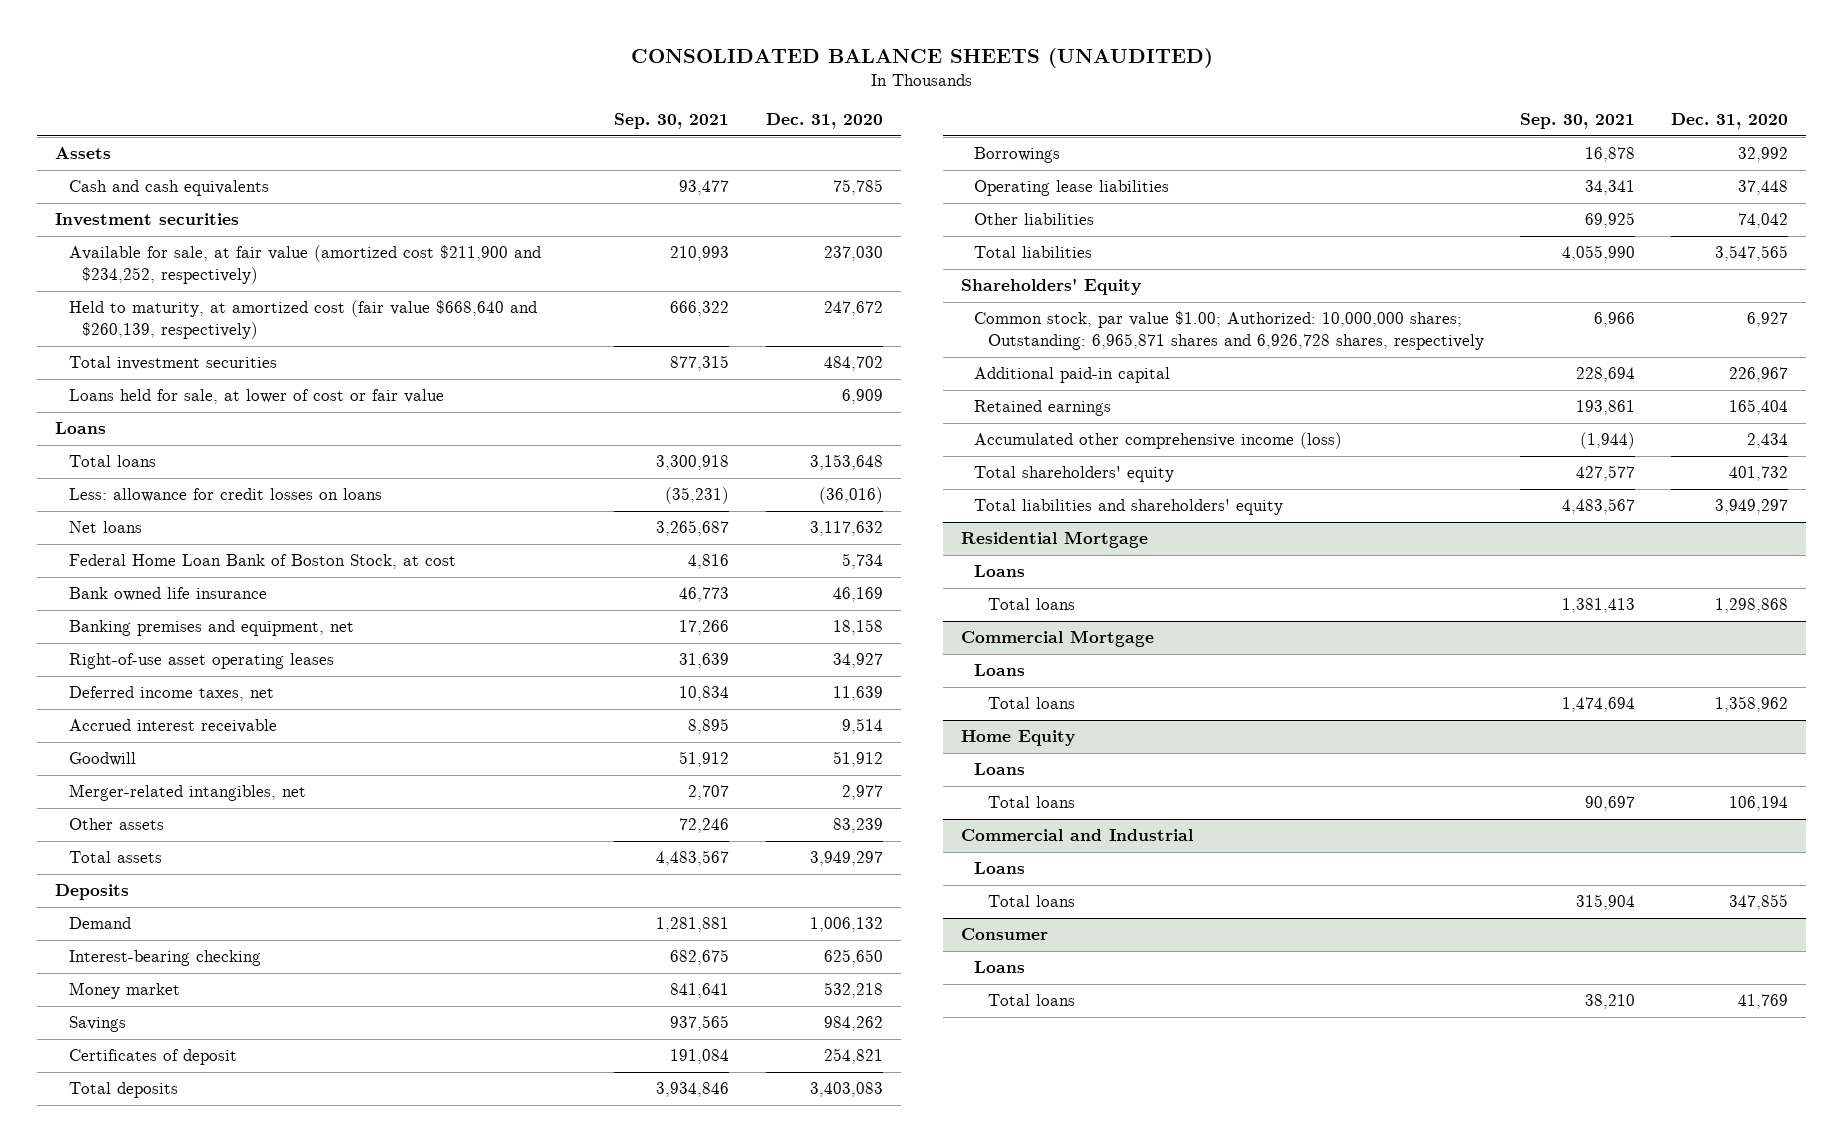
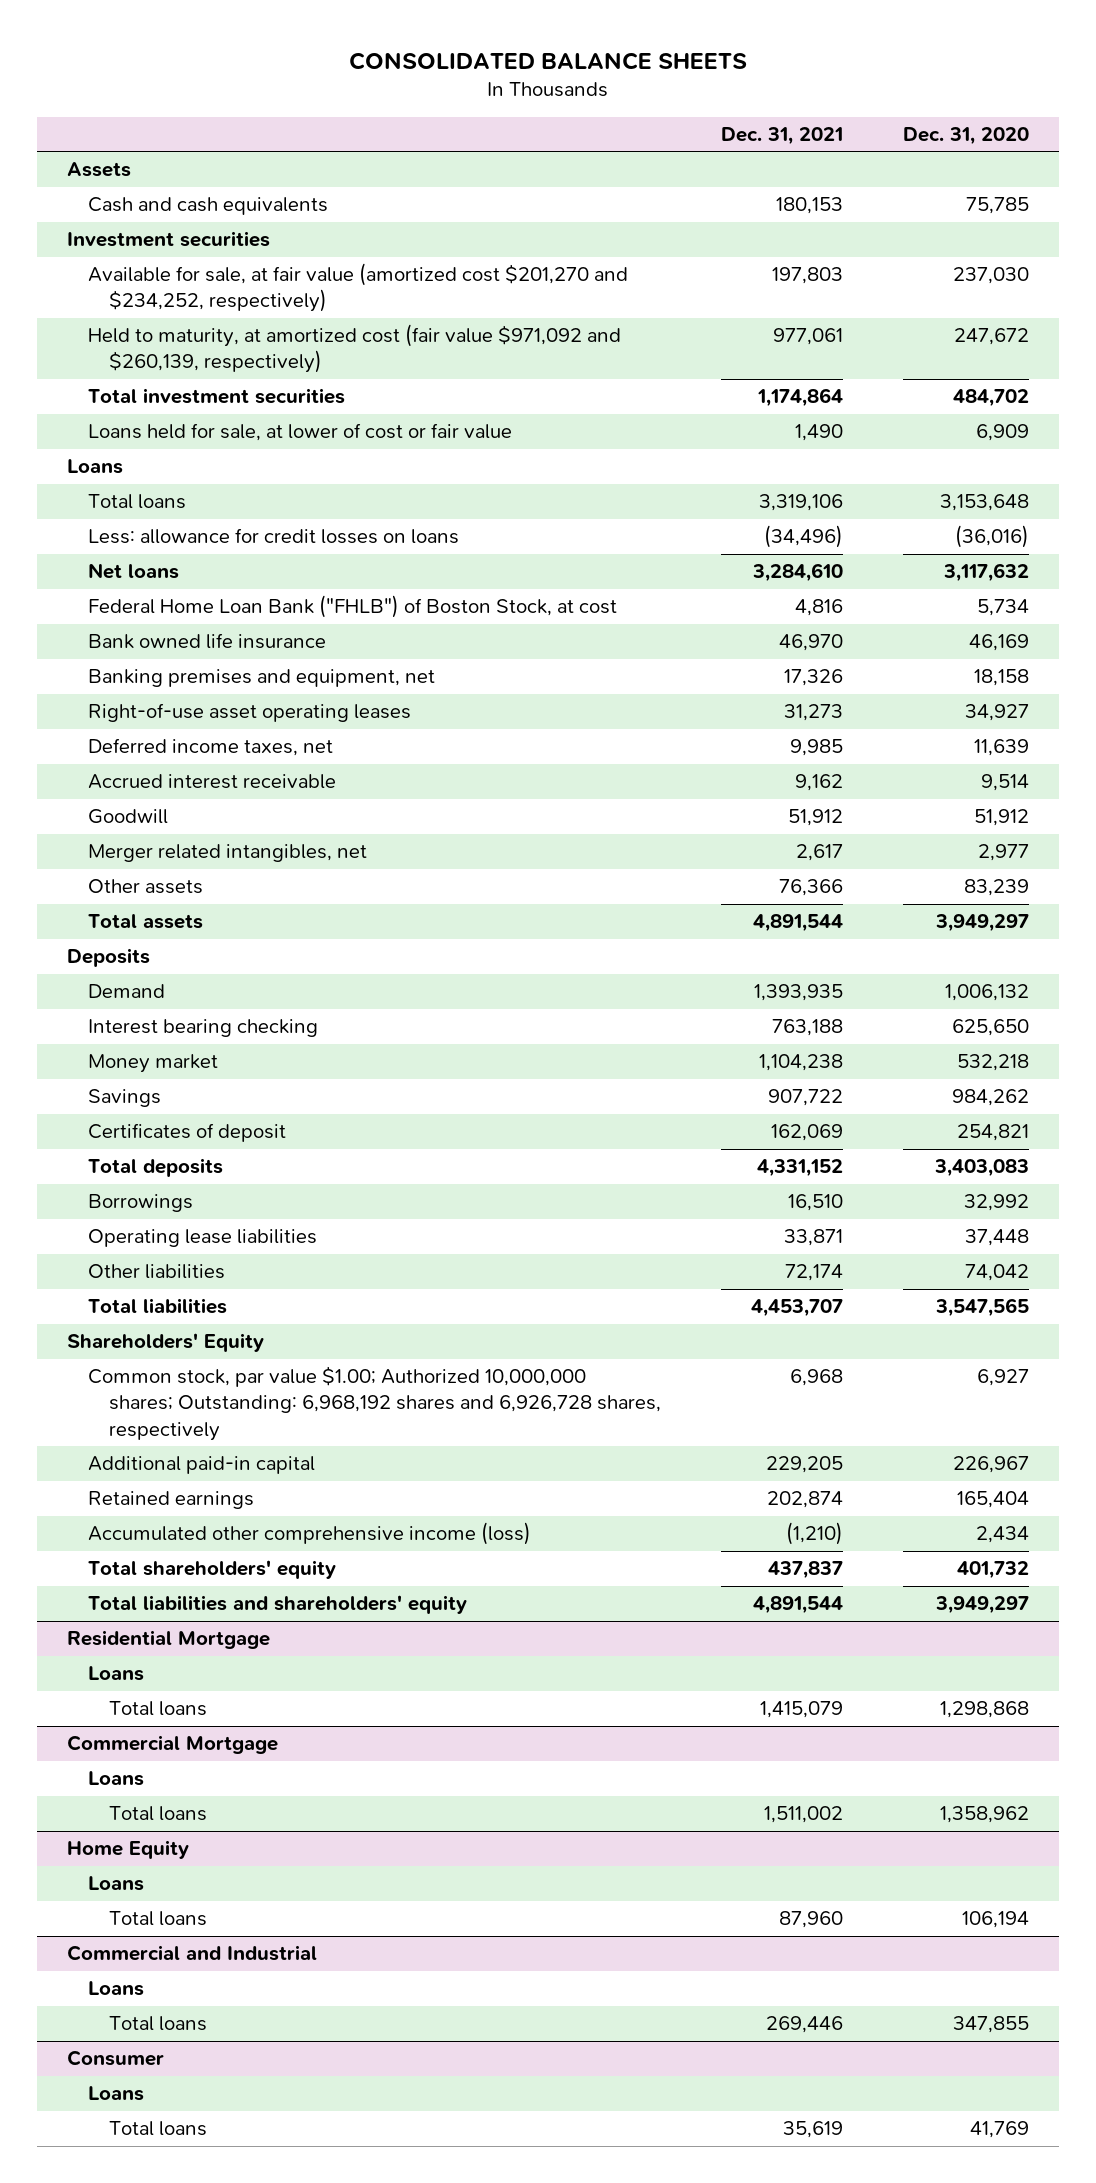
- CONSOLIDATED BALANCE SHEETS (UNAUDITED)
+ CONSOLIDATED BALANCE SHEETS
- | Sep. 30, 2021 | Dec. 31, 2020
+ | Dec. 31, 2021 | Dec. 31, 2020
- Available for sale, at fair value (amortized cost $211,900 and $234,252, respectively) | 210,993 | 237,030
- Held to maturity, at amortized cost (fair value $668,640 and $260,139, respectively) | 666,322 | 247,672
+ Available for sale, at fair value (amortized cost $201,270 and $234,252, respectively) | 197,803 | 237,030
+ Held to maturity, at amortized cost (fair value $971,092 and $260,139, respectively) | 977,061 | 247,672
- Federal Home Loan Bank of Boston Stock, at cost | 4,816 | 5,734
+ Federal Home Loan Bank ("FHLB") of Boston Stock, at cost | 4,816 | 5,734
- Merger-related intangibles, net | 2,707 | 2,977
+ Merger related intangibles, net | 2,617 | 2,977
- Interest-bearing checking | 682,675 | 625,650
+ Interest bearing checking | 763,188 | 625,650
- Common stock, par value $1.00; Authorized: 10,000,000 shares; Outstanding: 6,965,871 shares and 6,926,728 shares, respectively | 6,966 | 6,927
+ Common stock, par value $1.00; Authorized 10,000,000 shares; Outstanding: 6,968,192 shares and 6,926,728 shares, respectively | 6,968 | 6,927

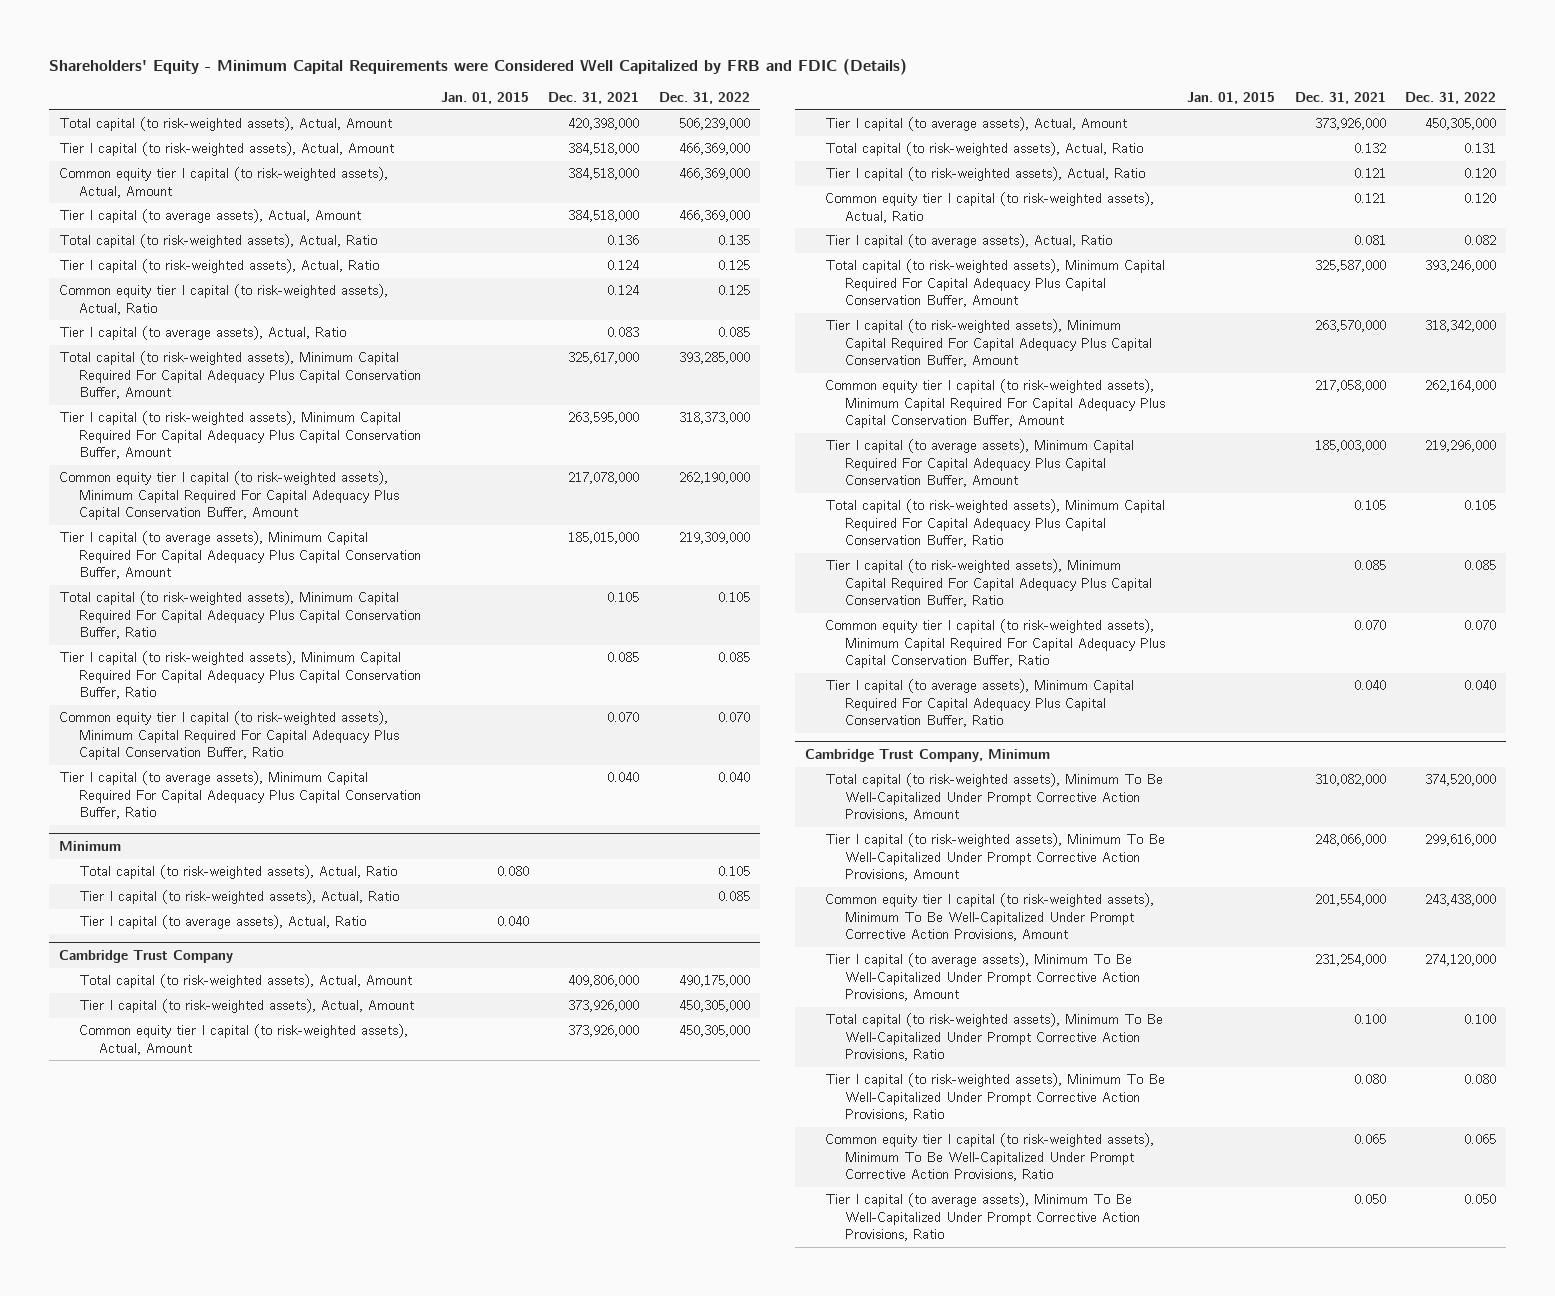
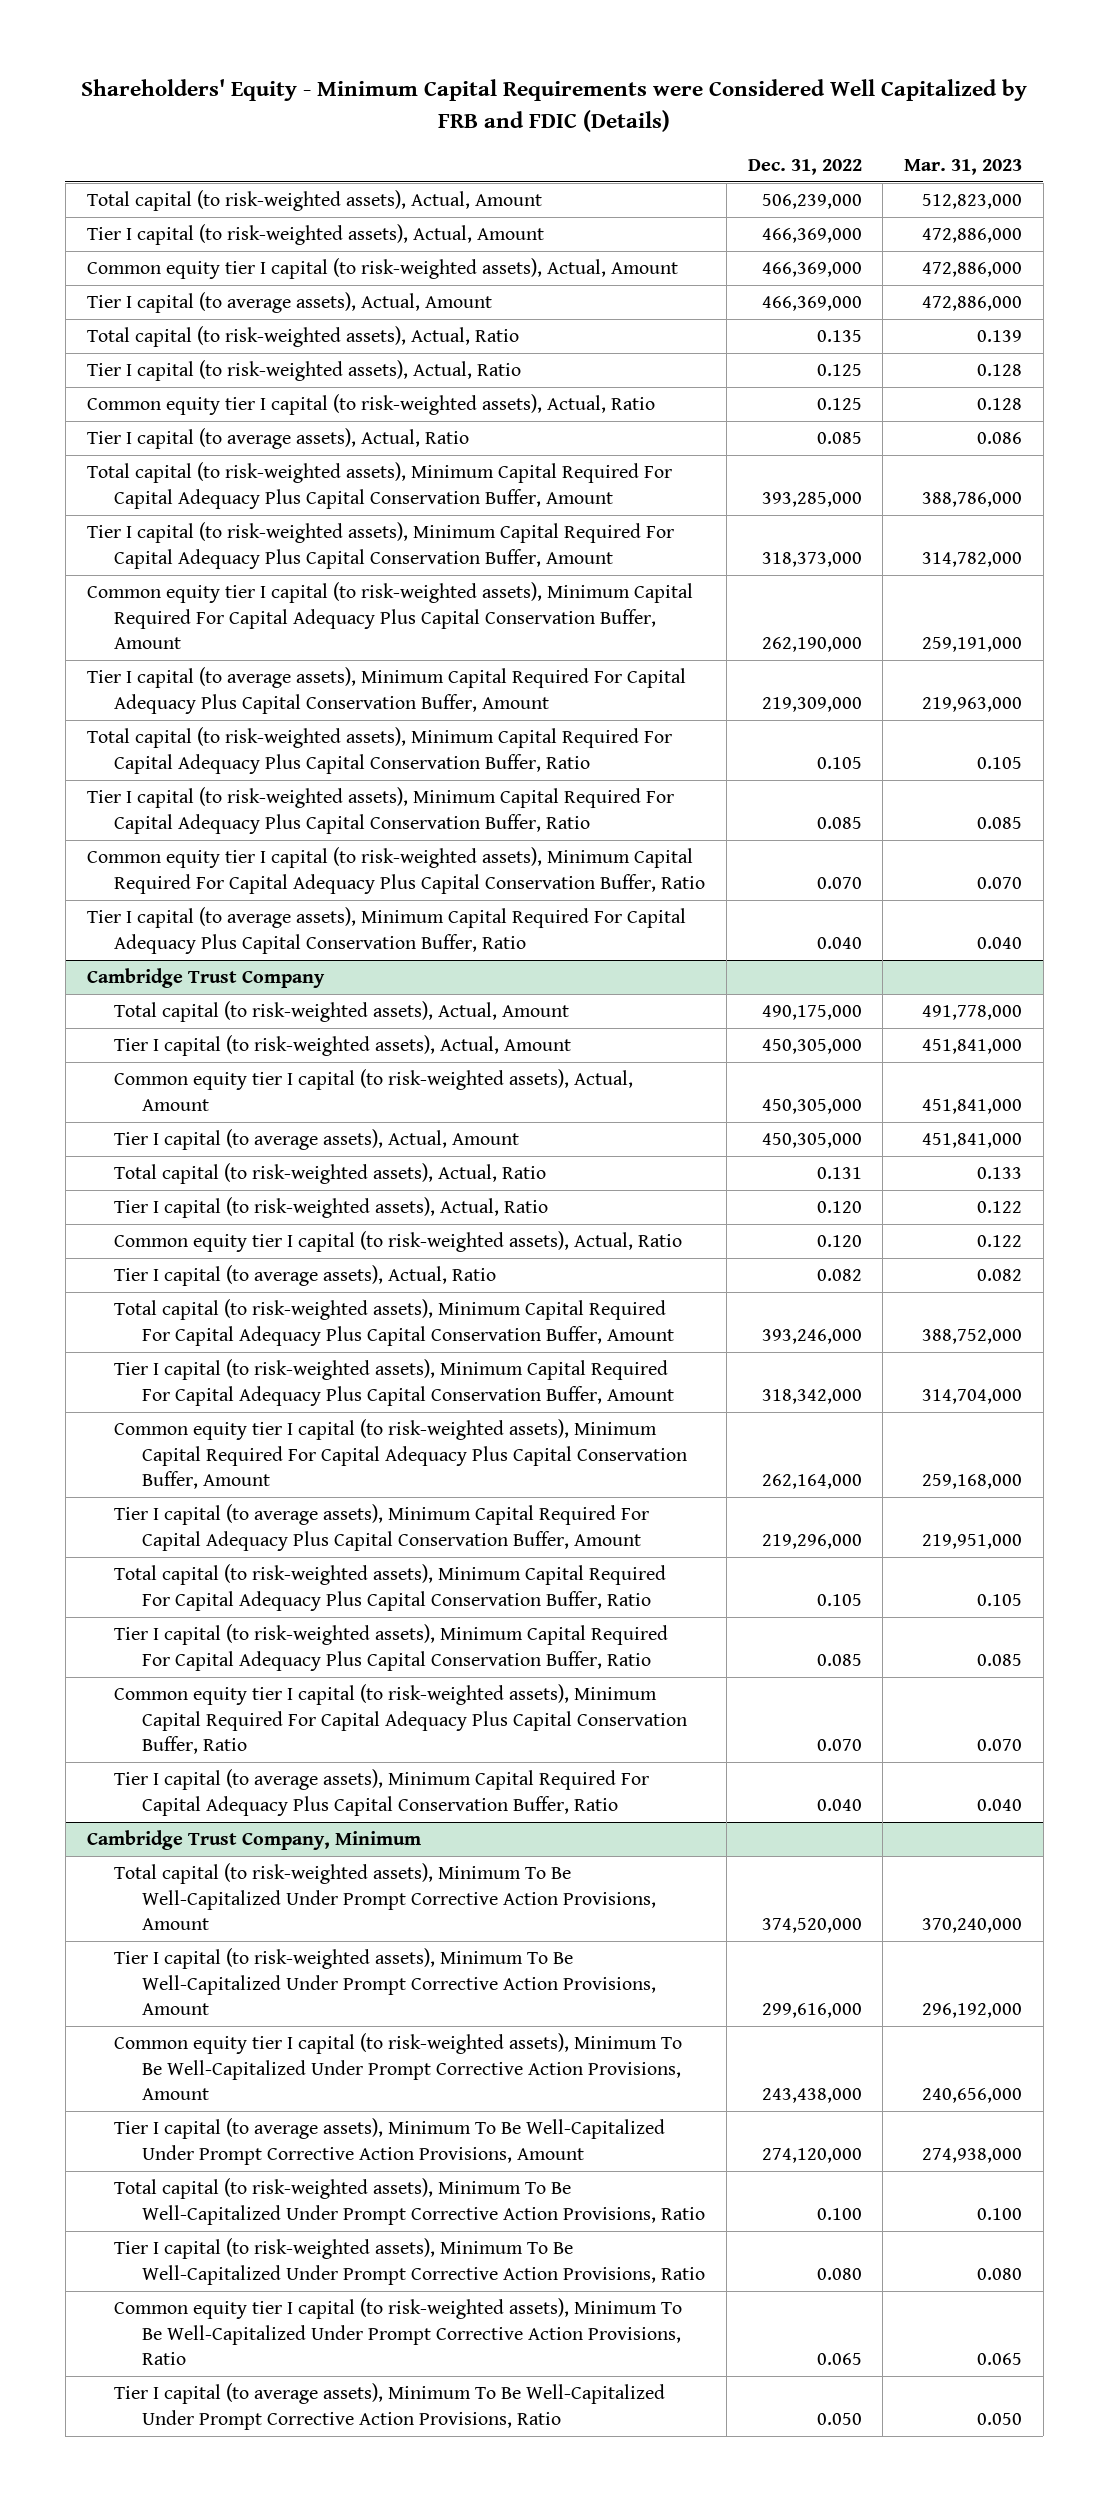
- | Jan. 01, 2015 | Dec. 31, 2021 | Dec. 31, 2022
+ | Dec. 31, 2022 | Mar. 31, 2023
- Minimum
- Total capital (to risk-weighted assets), Actual, Ratio | 0.080 | | 0.105
- Tier I capital (to risk-weighted assets), Actual, Ratio | | | 0.085
- Tier I capital (to average assets), Actual, Ratio | 0.040 | |

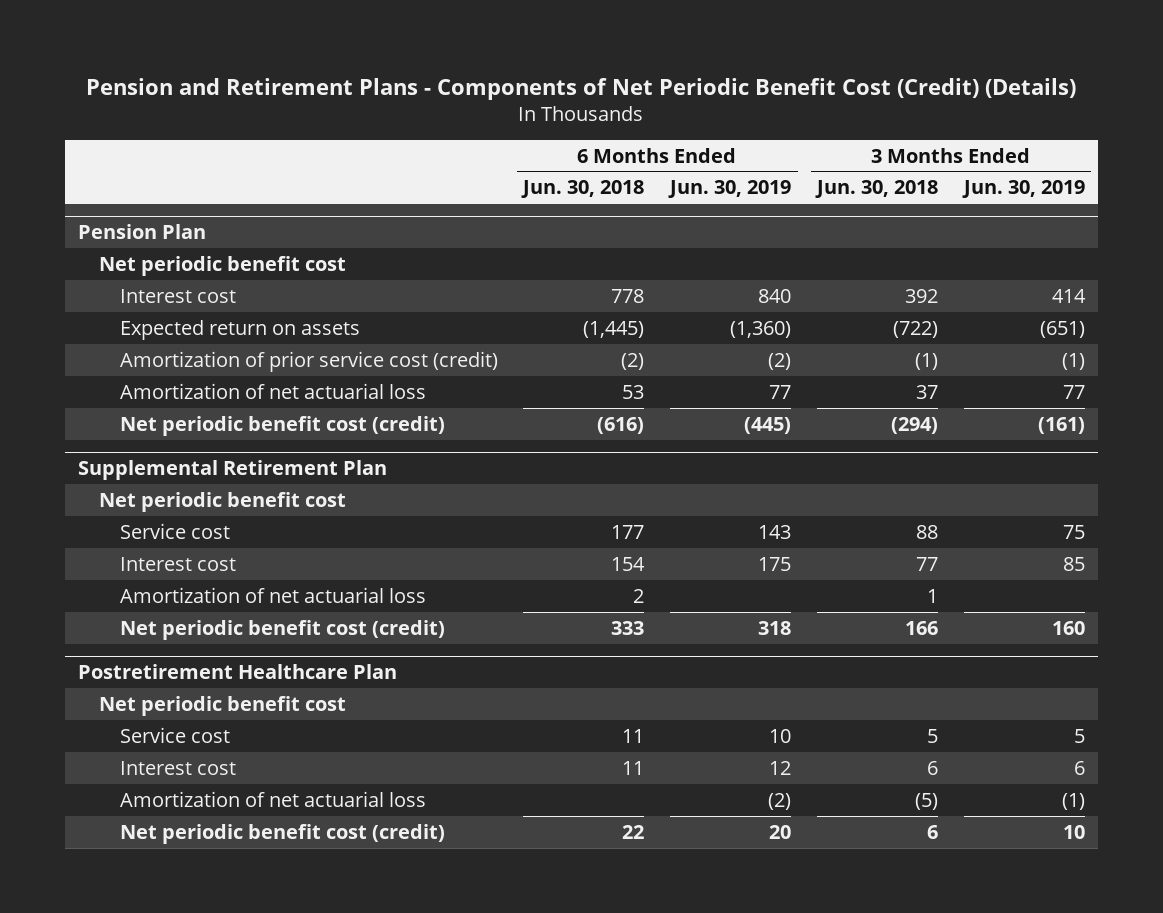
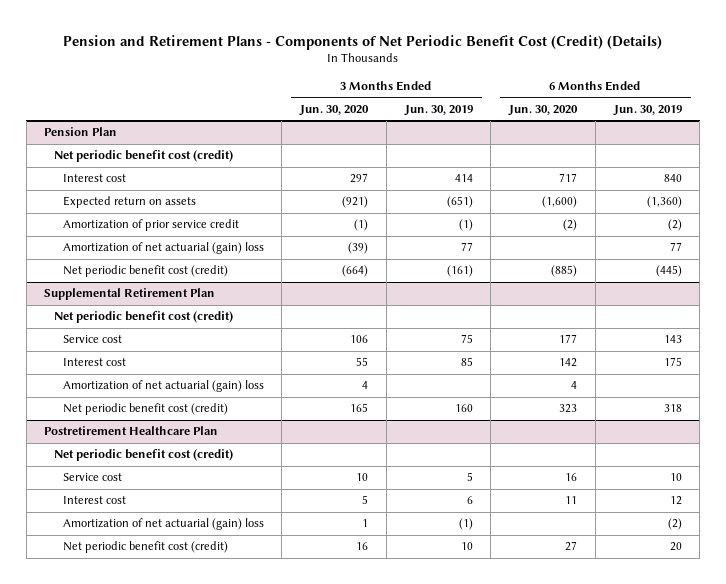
- | 6 Months Ended Jun. 30, 2018 | 6 Months Ended Jun. 30, 2019 | 3 Months Ended Jun. 30, 2018 | 3 Months Ended Jun. 30, 2019
+ | 3 Months Ended Jun. 30, 2020 | 3 Months Ended Jun. 30, 2019 | 6 Months Ended Jun. 30, 2020 | 6 Months Ended Jun. 30, 2019
@ Pension Plan
- Net periodic benefit cost
+ Net periodic benefit cost (credit)
- Amortization of prior service cost (credit) | (2) | (2) | (1) | (1)
- Amortization of net actuarial loss | 53 | 77 | 37 | 77
+ Amortization of prior service credit | (1) | (1) | (2) | (2)
+ Amortization of net actuarial (gain) loss | (39) | 77 | | 77
@ Supplemental Retirement Plan
- Net periodic benefit cost
+ Net periodic benefit cost (credit)
- Amortization of net actuarial loss | 2 | | 1 |
+ Amortization of net actuarial (gain) loss | 4 | | 4 |
@ Postretirement Healthcare Plan
- Net periodic benefit cost
+ Net periodic benefit cost (credit)
- Amortization of net actuarial loss | | (2) | (5) | (1)
+ Amortization of net actuarial (gain) loss | 1 | (1) | | (2)

